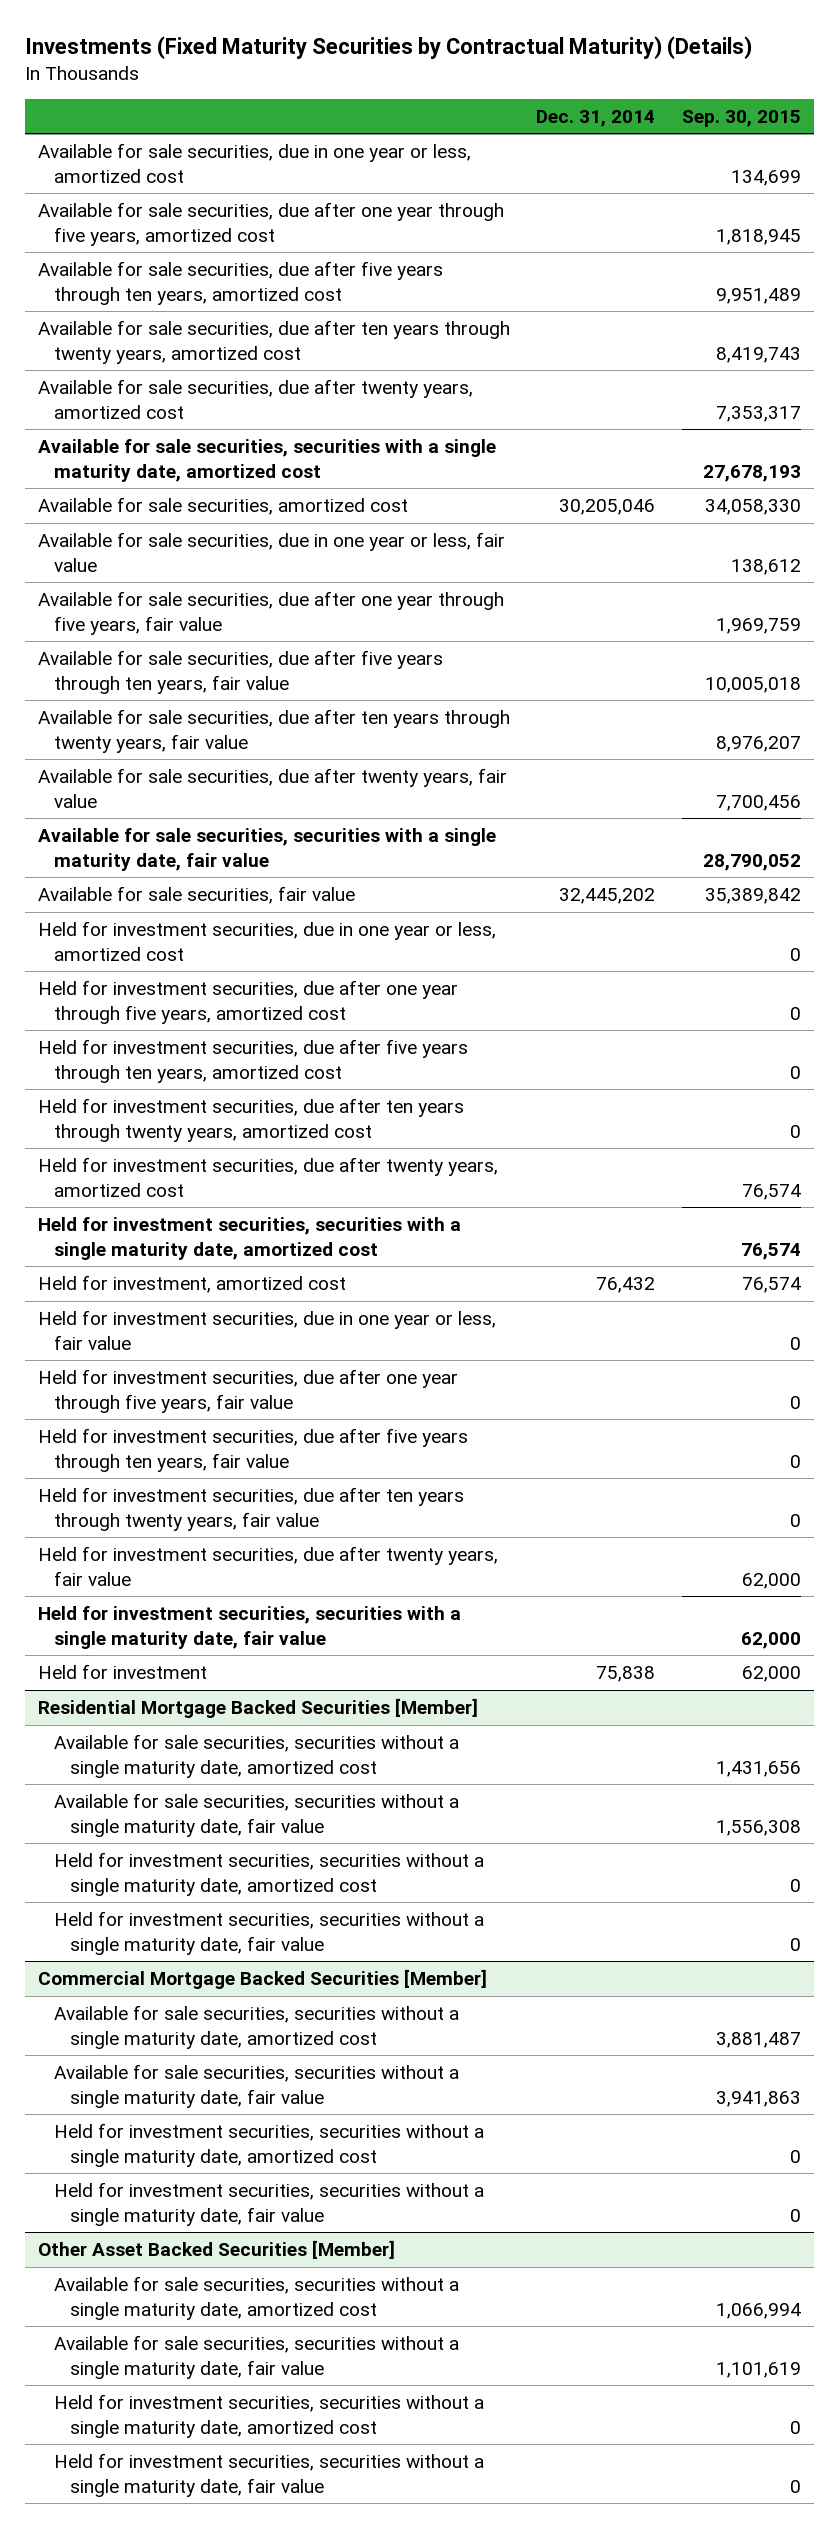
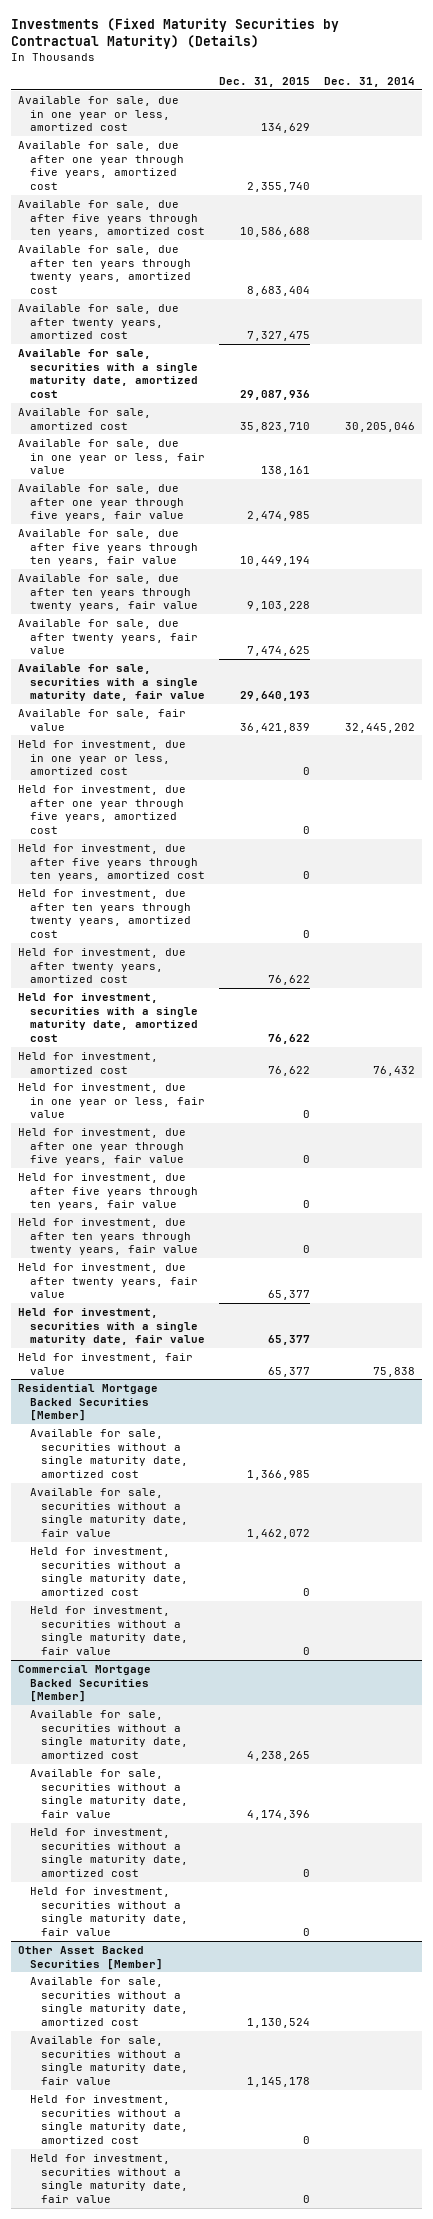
- | Dec. 31, 2014 | Sep. 30, 2015
+ | Dec. 31, 2015 | Dec. 31, 2014
- Available for sale securities, due in one year or less, amortized cost | | 134,699
- Available for sale securities, due after one year through five years, amortized cost | | 1,818,945
- Available for sale securities, due after five years through ten years, amortized cost | | 9,951,489
- Available for sale securities, due after ten years through twenty years, amortized cost | | 8,419,743
- Available for sale securities, due after twenty years, amortized cost | | 7,353,317
- Available for sale securities, securities with a single maturity date, amortized cost | | 27,678,193
- Available for sale securities, amortized cost | 30,205,046 | 34,058,330
- Available for sale securities, due in one year or less, fair value | | 138,612
- Available for sale securities, due after one year through five years, fair value | | 1,969,759
- Available for sale securities, due after five years through ten years, fair value | | 10,005,018
- Available for sale securities, due after ten years through twenty years, fair value | | 8,976,207
- Available for sale securities, due after twenty years, fair value | | 7,700,456
- Available for sale securities, securities with a single maturity date, fair value | | 28,790,052
- Available for sale securities, fair value | 32,445,202 | 35,389,842
- Held for investment securities, due in one year or less, amortized cost | | 0
- Held for investment securities, due after one year through five years, amortized cost | | 0
- Held for investment securities, due after five years through ten years, amortized cost | | 0
- Held for investment securities, due after ten years through twenty years, amortized cost | | 0
- Held for investment securities, due after twenty years, amortized cost | | 76,574
- Held for investment securities, securities with a single maturity date, amortized cost | | 76,574
+ Available for sale, due in one year or less, amortized cost | 134,629 |
+ Available for sale, due after one year through five years, amortized cost | 2,355,740 |
+ Available for sale, due after five years through ten years, amortized cost | 10,586,688 |
+ Available for sale, due after ten years through twenty years, amortized cost | 8,683,404 |
+ Available for sale, due after twenty years, amortized cost | 7,327,475 |
+ Available for sale, securities with a single maturity date, amortized cost | 29,087,936 |
+ Available for sale, amortized cost | 35,823,710 | 30,205,046
+ Available for sale, due in one year or less, fair value | 138,161 |
+ Available for sale, due after one year through five years, fair value | 2,474,985 |
+ Available for sale, due after five years through ten years, fair value | 10,449,194 |
+ Available for sale, due after ten years through twenty years, fair value | 9,103,228 |
+ Available for sale, due after twenty years, fair value | 7,474,625 |
+ Available for sale, securities with a single maturity date, fair value | 29,640,193 |
+ Available for sale, fair value | 36,421,839 | 32,445,202
+ Held for investment, due in one year or less, amortized cost | 0 |
+ Held for investment, due after one year through five years, amortized cost | 0 |
+ Held for investment, due after five years through ten years, amortized cost | 0 |
+ Held for investment, due after ten years through twenty years, amortized cost | 0 |
+ Held for investment, due after twenty years, amortized cost | 76,622 |
+ Held for investment, securities with a single maturity date, amortized cost | 76,622 |
- Held for investment securities, due in one year or less, fair value | | 0
- Held for investment securities, due after one year through five years, fair value | | 0
- Held for investment securities, due after five years through ten years, fair value | | 0
- Held for investment securities, due after ten years through twenty years, fair value | | 0
- Held for investment securities, due after twenty years, fair value | | 62,000
- Held for investment securities, securities with a single maturity date, fair value | | 62,000
- Held for investment | 75,838 | 62,000
+ Held for investment, due in one year or less, fair value | 0 |
+ Held for investment, due after one year through five years, fair value | 0 |
+ Held for investment, due after five years through ten years, fair value | 0 |
+ Held for investment, due after ten years through twenty years, fair value | 0 |
+ Held for investment, due after twenty years, fair value | 65,377 |
+ Held for investment, securities with a single maturity date, fair value | 65,377 |
+ Held for investment, fair value | 65,377 | 75,838
@ Residential Mortgage Backed Securities [Member]
- Available for sale securities, securities without a single maturity date, amortized cost | | 1,431,656
- Available for sale securities, securities without a single maturity date, fair value | | 1,556,308
- Held for investment securities, securities without a single maturity date, amortized cost | | 0
- Held for investment securities, securities without a single maturity date, fair value | | 0
+ Available for sale, securities without a single maturity date, amortized cost | 1,366,985 |
+ Available for sale, securities without a single maturity date, fair value | 1,462,072 |
+ Held for investment, securities without a single maturity date, amortized cost | 0 |
+ Held for investment, securities without a single maturity date, fair value | 0 |
@ Commercial Mortgage Backed Securities [Member]
- Available for sale securities, securities without a single maturity date, amortized cost | | 3,881,487
- Available for sale securities, securities without a single maturity date, fair value | | 3,941,863
- Held for investment securities, securities without a single maturity date, amortized cost | | 0
- Held for investment securities, securities without a single maturity date, fair value | | 0
+ Available for sale, securities without a single maturity date, amortized cost | 4,238,265 |
+ Available for sale, securities without a single maturity date, fair value | 4,174,396 |
+ Held for investment, securities without a single maturity date, amortized cost | 0 |
+ Held for investment, securities without a single maturity date, fair value | 0 |
@ Other Asset Backed Securities [Member]
- Available for sale securities, securities without a single maturity date, amortized cost | | 1,066,994
- Available for sale securities, securities without a single maturity date, fair value | | 1,101,619
- Held for investment securities, securities without a single maturity date, amortized cost | | 0
- Held for investment securities, securities without a single maturity date, fair value | | 0
+ Available for sale, securities without a single maturity date, amortized cost | 1,130,524 |
+ Available for sale, securities without a single maturity date, fair value | 1,145,178 |
+ Held for investment, securities without a single maturity date, amortized cost | 0 |
+ Held for investment, securities without a single maturity date, fair value | 0 |

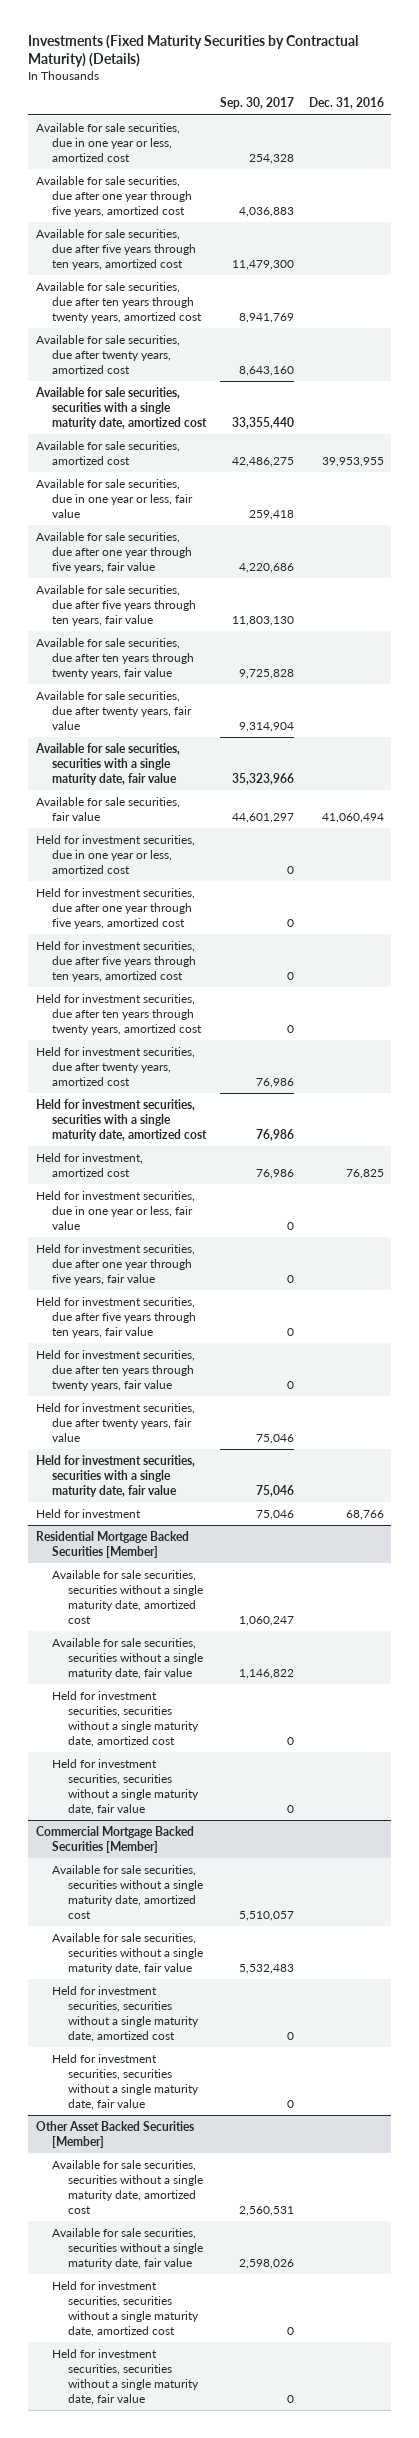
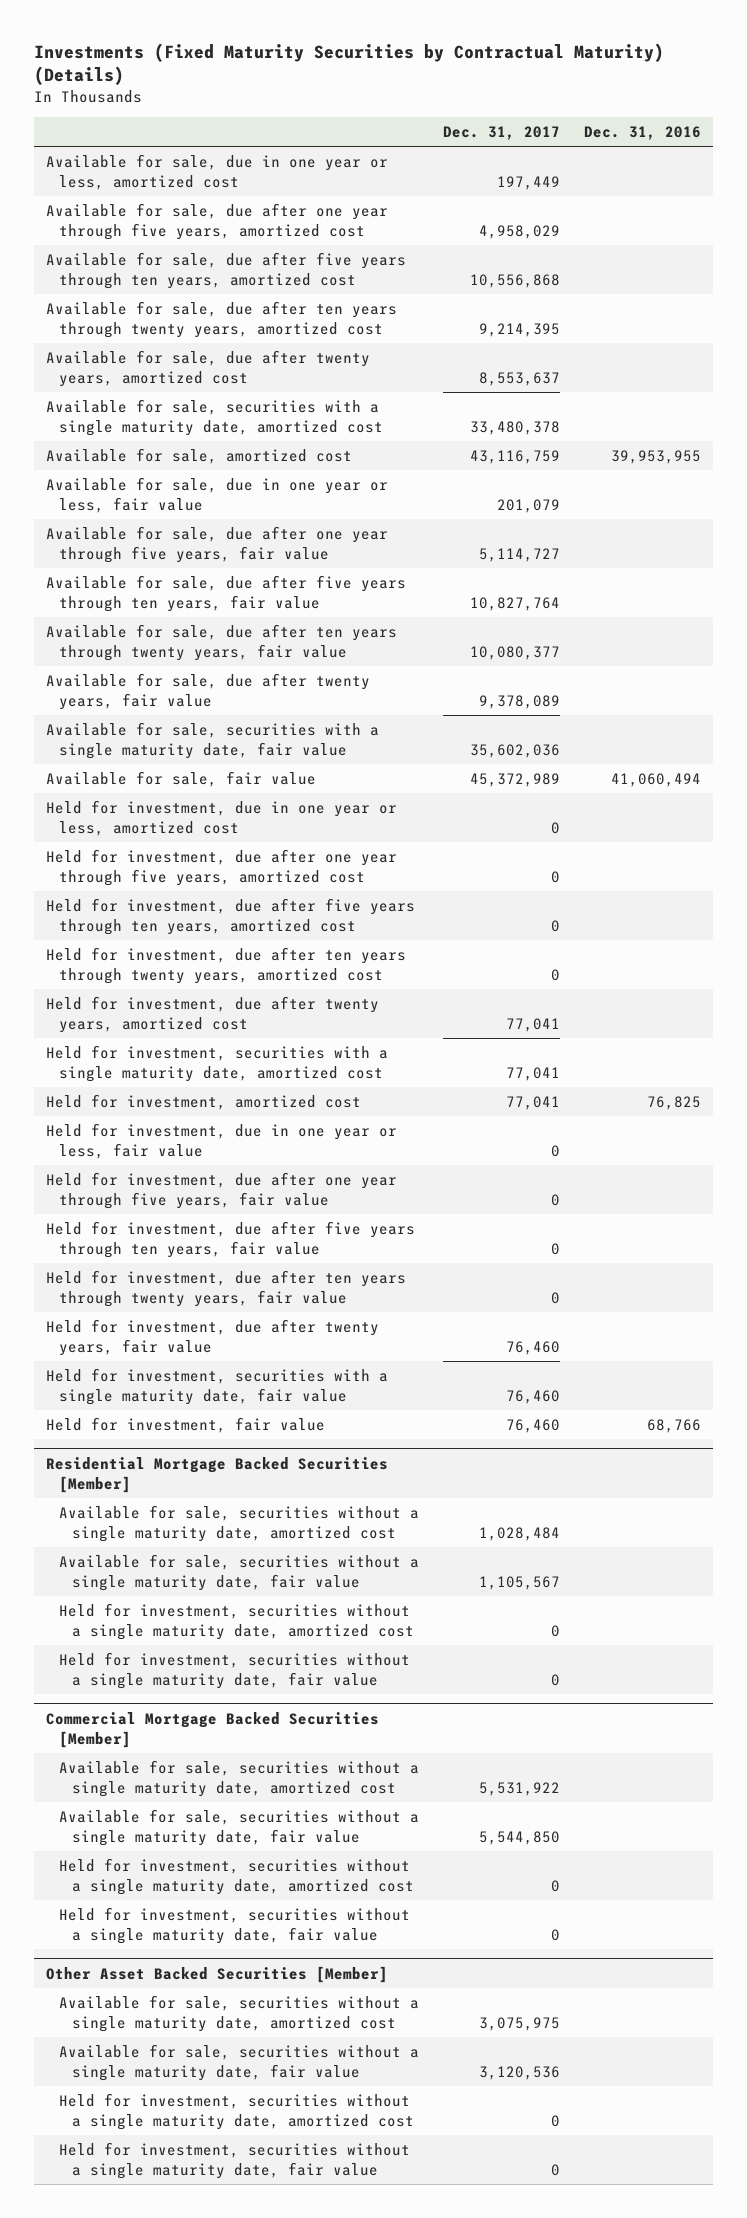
- | Sep. 30, 2017 | Dec. 31, 2016
+ | Dec. 31, 2017 | Dec. 31, 2016
- Available for sale securities, due in one year or less, amortized cost | 254,328 |
- Available for sale securities, due after one year through five years, amortized cost | 4,036,883 |
- Available for sale securities, due after five years through ten years, amortized cost | 11,479,300 |
- Available for sale securities, due after ten years through twenty years, amortized cost | 8,941,769 |
- Available for sale securities, due after twenty years, amortized cost | 8,643,160 |
- Available for sale securities, securities with a single maturity date, amortized cost | 33,355,440 |
- Available for sale securities, amortized cost | 42,486,275 | 39,953,955
- Available for sale securities, due in one year or less, fair value | 259,418 |
- Available for sale securities, due after one year through five years, fair value | 4,220,686 |
- Available for sale securities, due after five years through ten years, fair value | 11,803,130 |
- Available for sale securities, due after ten years through twenty years, fair value | 9,725,828 |
- Available for sale securities, due after twenty years, fair value | 9,314,904 |
- Available for sale securities, securities with a single maturity date, fair value | 35,323,966 |
- Available for sale securities, fair value | 44,601,297 | 41,060,494
- Held for investment securities, due in one year or less, amortized cost | 0 |
- Held for investment securities, due after one year through five years, amortized cost | 0 |
- Held for investment securities, due after five years through ten years, amortized cost | 0 |
- Held for investment securities, due after ten years through twenty years, amortized cost | 0 |
- Held for investment securities, due after twenty years, amortized cost | 76,986 |
- Held for investment securities, securities with a single maturity date, amortized cost | 76,986 |
+ Available for sale, due in one year or less, amortized cost | 197,449 |
+ Available for sale, due after one year through five years, amortized cost | 4,958,029 |
+ Available for sale, due after five years through ten years, amortized cost | 10,556,868 |
+ Available for sale, due after ten years through twenty years, amortized cost | 9,214,395 |
+ Available for sale, due after twenty years, amortized cost | 8,553,637 |
+ Available for sale, securities with a single maturity date, amortized cost | 33,480,378 |
+ Available for sale, amortized cost | 43,116,759 | 39,953,955
+ Available for sale, due in one year or less, fair value | 201,079 |
+ Available for sale, due after one year through five years, fair value | 5,114,727 |
+ Available for sale, due after five years through ten years, fair value | 10,827,764 |
+ Available for sale, due after ten years through twenty years, fair value | 10,080,377 |
+ Available for sale, due after twenty years, fair value | 9,378,089 |
+ Available for sale, securities with a single maturity date, fair value | 35,602,036 |
+ Available for sale, fair value | 45,372,989 | 41,060,494
+ Held for investment, due in one year or less, amortized cost | 0 |
+ Held for investment, due after one year through five years, amortized cost | 0 |
+ Held for investment, due after five years through ten years, amortized cost | 0 |
+ Held for investment, due after ten years through twenty years, amortized cost | 0 |
+ Held for investment, due after twenty years, amortized cost | 77,041 |
+ Held for investment, securities with a single maturity date, amortized cost | 77,041 |
- Held for investment securities, due in one year or less, fair value | 0 |
- Held for investment securities, due after one year through five years, fair value | 0 |
- Held for investment securities, due after five years through ten years, fair value | 0 |
- Held for investment securities, due after ten years through twenty years, fair value | 0 |
- Held for investment securities, due after twenty years, fair value | 75,046 |
- Held for investment securities, securities with a single maturity date, fair value | 75,046 |
- Held for investment | 75,046 | 68,766
+ Held for investment, due in one year or less, fair value | 0 |
+ Held for investment, due after one year through five years, fair value | 0 |
+ Held for investment, due after five years through ten years, fair value | 0 |
+ Held for investment, due after ten years through twenty years, fair value | 0 |
+ Held for investment, due after twenty years, fair value | 76,460 |
+ Held for investment, securities with a single maturity date, fair value | 76,460 |
+ Held for investment, fair value | 76,460 | 68,766
@ Residential Mortgage Backed Securities [Member]
- Available for sale securities, securities without a single maturity date, amortized cost | 1,060,247 |
- Available for sale securities, securities without a single maturity date, fair value | 1,146,822 |
- Held for investment securities, securities without a single maturity date, amortized cost | 0 |
- Held for investment securities, securities without a single maturity date, fair value | 0 |
+ Available for sale, securities without a single maturity date, amortized cost | 1,028,484 |
+ Available for sale, securities without a single maturity date, fair value | 1,105,567 |
+ Held for investment, securities without a single maturity date, amortized cost | 0 |
+ Held for investment, securities without a single maturity date, fair value | 0 |
@ Commercial Mortgage Backed Securities [Member]
- Available for sale securities, securities without a single maturity date, amortized cost | 5,510,057 |
- Available for sale securities, securities without a single maturity date, fair value | 5,532,483 |
- Held for investment securities, securities without a single maturity date, amortized cost | 0 |
- Held for investment securities, securities without a single maturity date, fair value | 0 |
+ Available for sale, securities without a single maturity date, amortized cost | 5,531,922 |
+ Available for sale, securities without a single maturity date, fair value | 5,544,850 |
+ Held for investment, securities without a single maturity date, amortized cost | 0 |
+ Held for investment, securities without a single maturity date, fair value | 0 |
@ Other Asset Backed Securities [Member]
- Available for sale securities, securities without a single maturity date, amortized cost | 2,560,531 |
- Available for sale securities, securities without a single maturity date, fair value | 2,598,026 |
- Held for investment securities, securities without a single maturity date, amortized cost | 0 |
- Held for investment securities, securities without a single maturity date, fair value | 0 |
+ Available for sale, securities without a single maturity date, amortized cost | 3,075,975 |
+ Available for sale, securities without a single maturity date, fair value | 3,120,536 |
+ Held for investment, securities without a single maturity date, amortized cost | 0 |
+ Held for investment, securities without a single maturity date, fair value | 0 |

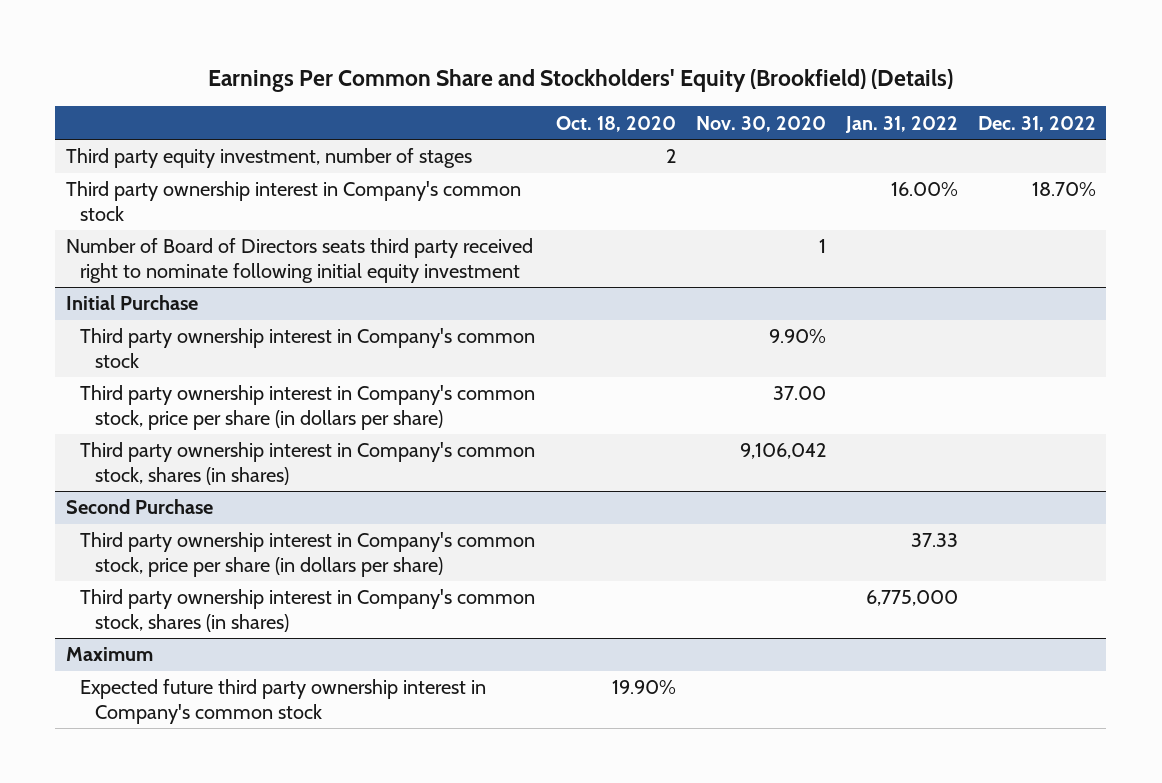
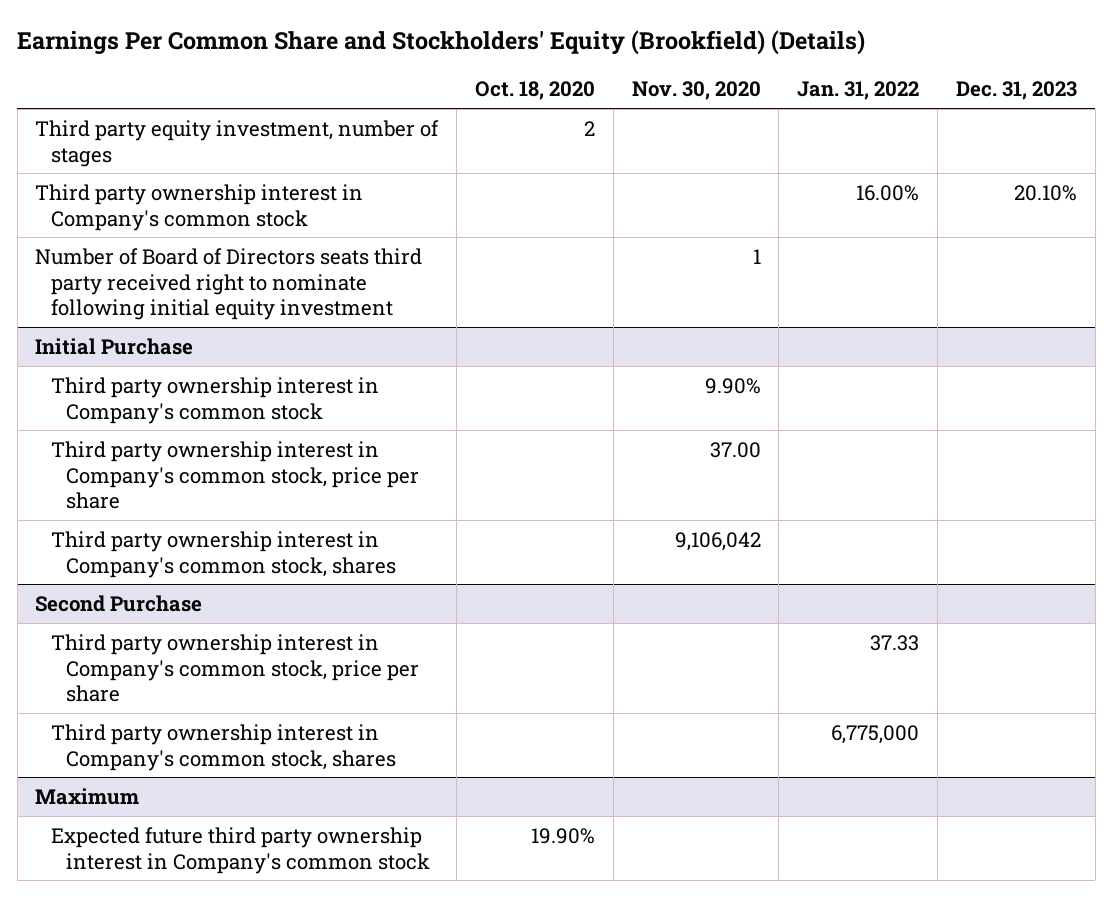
- | Oct. 18, 2020 | Nov. 30, 2020 | Jan. 31, 2022 | Dec. 31, 2022
+ | Oct. 18, 2020 | Nov. 30, 2020 | Jan. 31, 2022 | Dec. 31, 2023
@ Initial Purchase
- Third party ownership interest in Company's common stock, price per share (in dollars per share) | | 37.00 | |
- Third party ownership interest in Company's common stock, shares (in shares) | | 9,106,042 | |
+ Third party ownership interest in Company's common stock, price per share | | 37.00 | |
+ Third party ownership interest in Company's common stock, shares | | 9,106,042 | |
@ Second Purchase
- Third party ownership interest in Company's common stock, price per share (in dollars per share) | | | 37.33 |
- Third party ownership interest in Company's common stock, shares (in shares) | | | 6,775,000 |
+ Third party ownership interest in Company's common stock, price per share | | | 37.33 |
+ Third party ownership interest in Company's common stock, shares | | | 6,775,000 |

